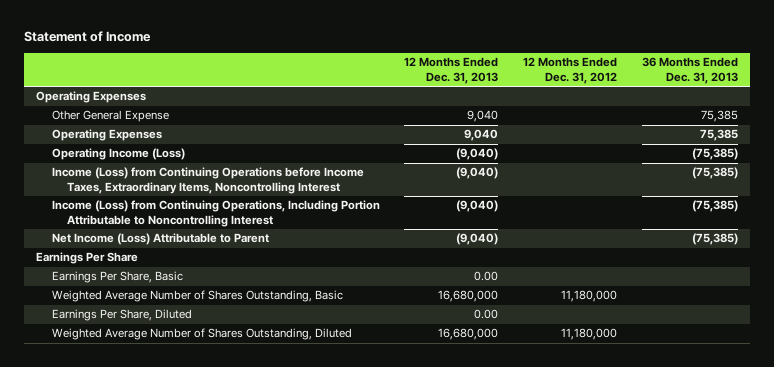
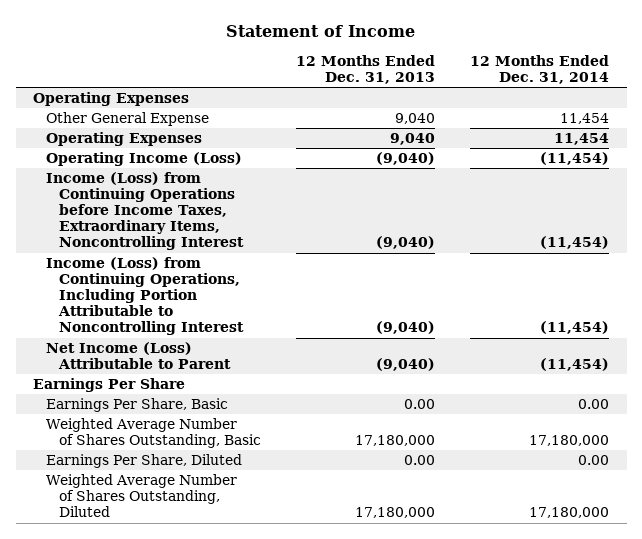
- | 12 Months Ended Dec. 31, 2013 | 12 Months Ended Dec. 31, 2012 | 36 Months Ended Dec. 31, 2013
+ | 12 Months Ended Dec. 31, 2013 | 12 Months Ended Dec. 31, 2014
- Weighted Average Number of Shares Outstanding, Basic | 16,680,000 | 11,180,000 |
+ Weighted Average Number of Shares Outstanding, Basic | 17,180,000 | 17,180,000
- Weighted Average Number of Shares Outstanding, Diluted | 16,680,000 | 11,180,000 |
+ Weighted Average Number of Shares Outstanding, Diluted | 17,180,000 | 17,180,000

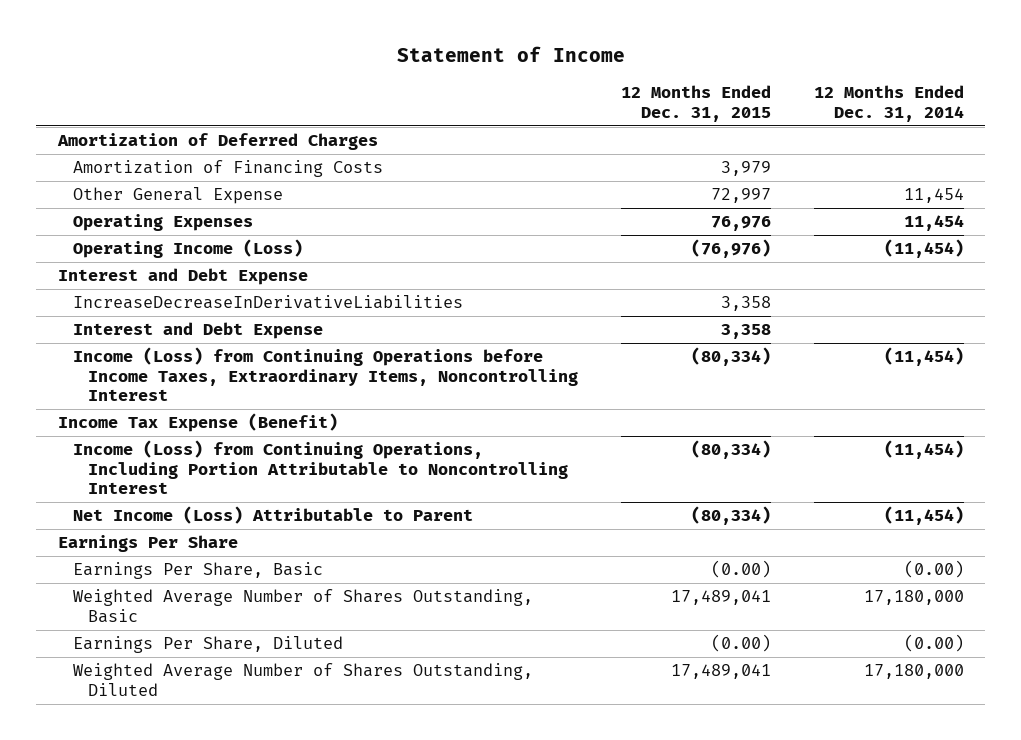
- | 12 Months Ended Dec. 31, 2013 | 12 Months Ended Dec. 31, 2014
+ | 12 Months Ended Dec. 31, 2015 | 12 Months Ended Dec. 31, 2014
- Operating Expenses
+ Amortization of Deferred Charges
+ Amortization of Financing Costs | 3,979 |
+ Interest and Debt Expense
+ IncreaseDecreaseInDerivativeLiabilities | 3,358 |
+ Interest and Debt Expense | 3,358 |
+ Income Tax Expense (Benefit)
- Earnings Per Share, Basic | 0.00 | 0.00
+ Earnings Per Share, Basic | (0.00) | (0.00)
- Earnings Per Share, Diluted | 0.00 | 0.00
+ Earnings Per Share, Diluted | (0.00) | (0.00)

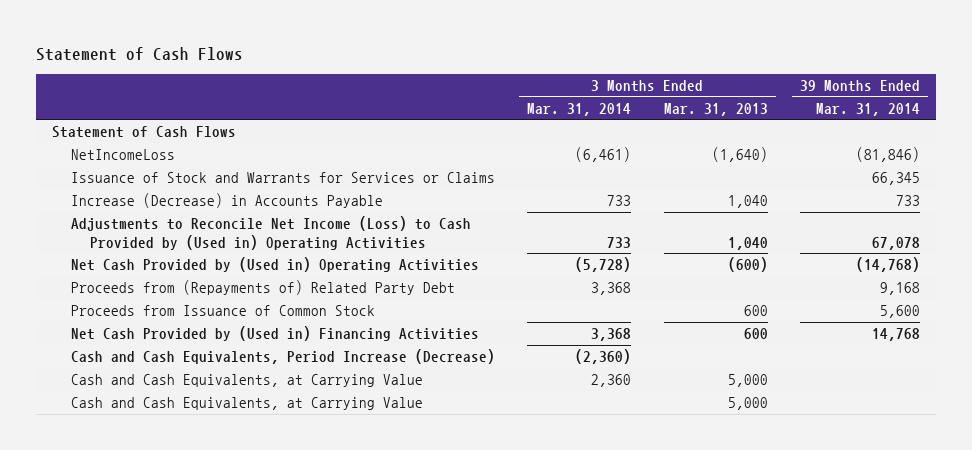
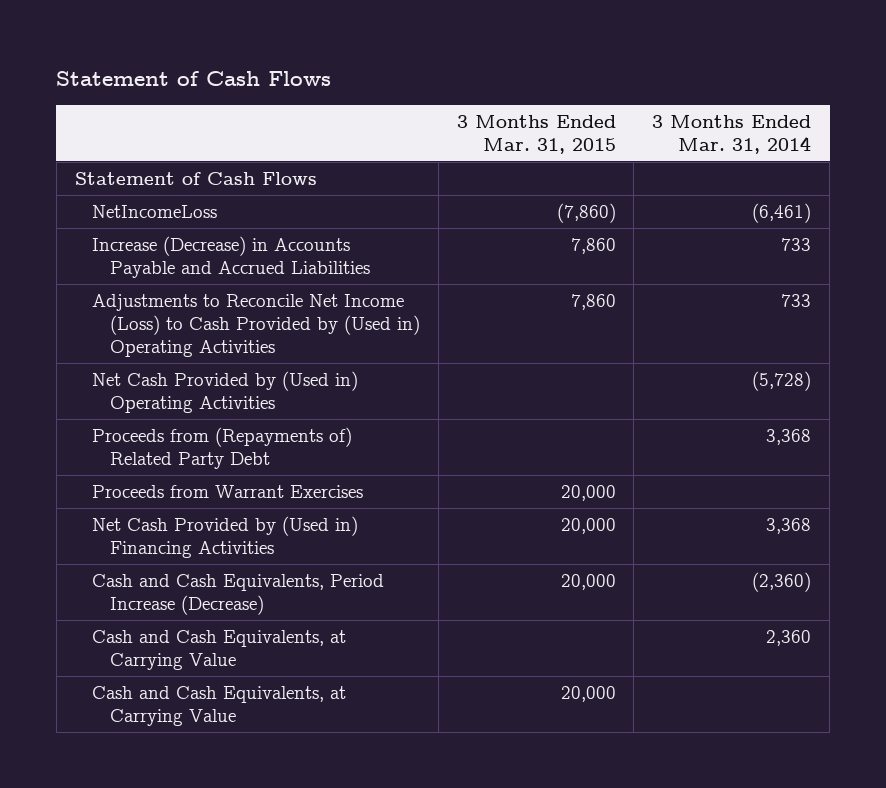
- | 3 Months Ended Mar. 31, 2014 | 3 Months Ended Mar. 31, 2013 | 39 Months Ended Mar. 31, 2014
+ | 3 Months Ended Mar. 31, 2015 | 3 Months Ended Mar. 31, 2014
- Issuance of Stock and Warrants for Services or Claims | | | 66,345
- Increase (Decrease) in Accounts Payable | 733 | 1,040 | 733
+ Increase (Decrease) in Accounts Payable and Accrued Liabilities | 7,860 | 733
- Proceeds from Issuance of Common Stock | | 600 | 5,600
+ Proceeds from Warrant Exercises | 20,000 |

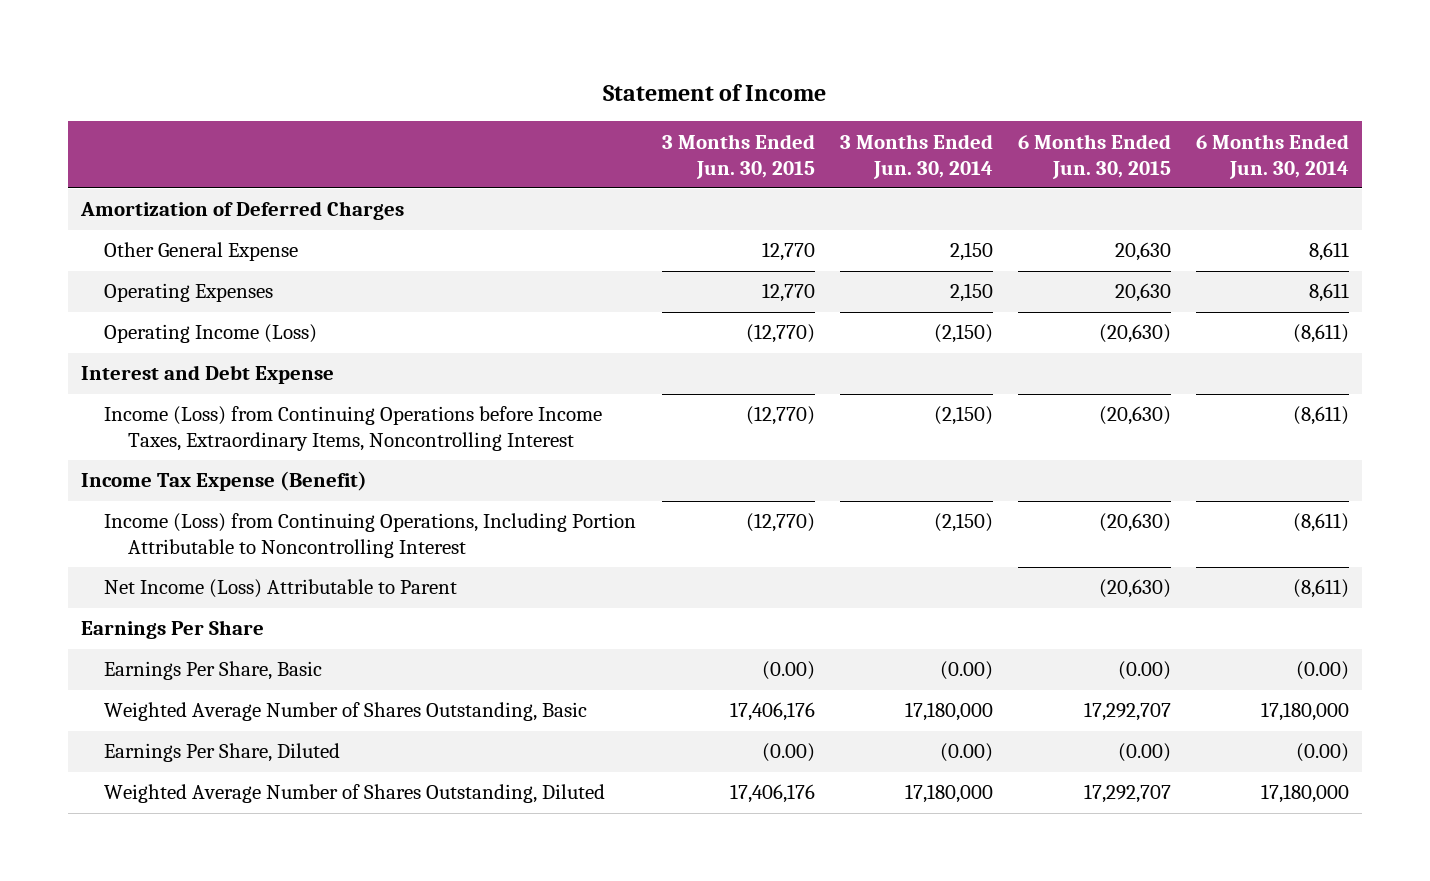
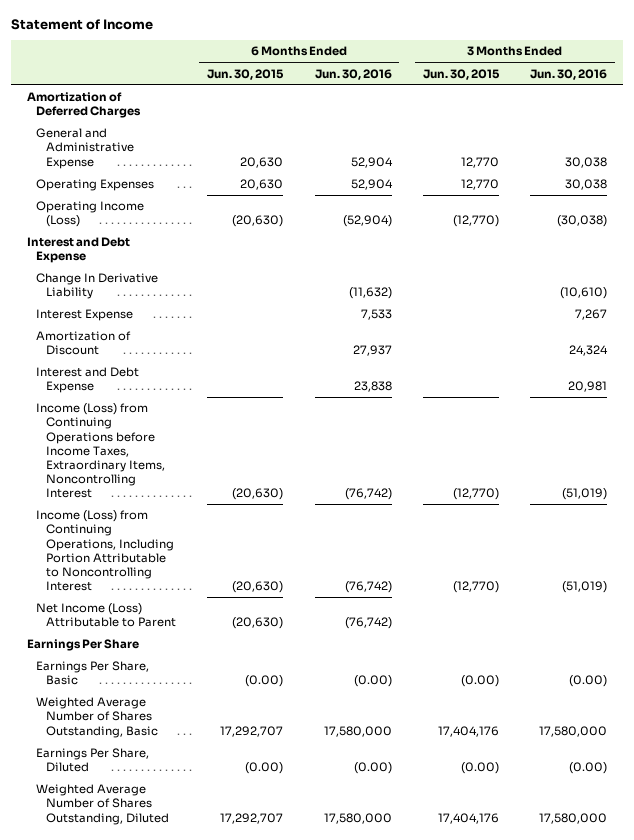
- | 3 Months Ended Jun. 30, 2015 | 3 Months Ended Jun. 30, 2014 | 6 Months Ended Jun. 30, 2015 | 6 Months Ended Jun. 30, 2014
+ | 6 Months Ended Jun. 30, 2015 | 6 Months Ended Jun. 30, 2016 | 3 Months Ended Jun. 30, 2015 | 3 Months Ended Jun. 30, 2016
- Other General Expense | 12,770 | 2,150 | 20,630 | 8,611
+ General and Administrative Expense | 20,630 | 52,904 | 12,770 | 30,038
+ Change In Derivative Liability | | (11,632) | | (10,610)
+ Interest Expense | | 7,533 | | 7,267
+ Amortization of Discount | | 27,937 | | 24,324
+ Interest and Debt Expense | | 23,838 | | 20,981
- Income Tax Expense (Benefit)
- Weighted Average Number of Shares Outstanding, Basic | 17,406,176 | 17,180,000 | 17,292,707 | 17,180,000
+ Weighted Average Number of Shares Outstanding, Basic | 17,292,707 | 17,580,000 | 17,404,176 | 17,580,000
- Weighted Average Number of Shares Outstanding, Diluted | 17,406,176 | 17,180,000 | 17,292,707 | 17,180,000
+ Weighted Average Number of Shares Outstanding, Diluted | 17,292,707 | 17,580,000 | 17,404,176 | 17,580,000

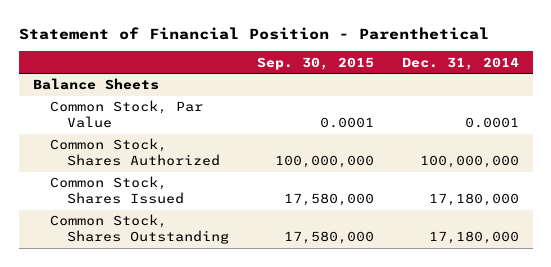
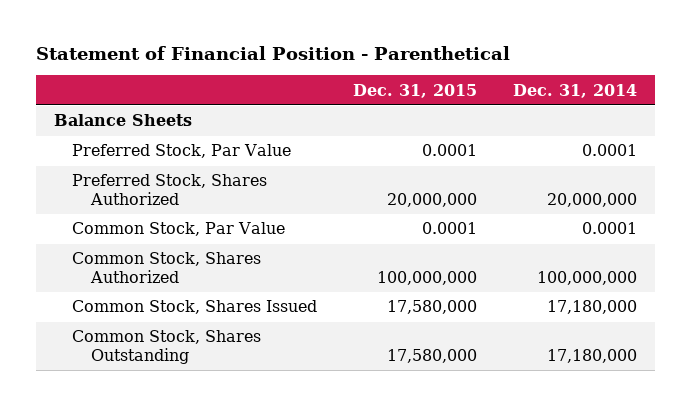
- | Sep. 30, 2015 | Dec. 31, 2014
+ | Dec. 31, 2015 | Dec. 31, 2014
+ Preferred Stock, Par Value | 0.0001 | 0.0001
+ Preferred Stock, Shares Authorized | 20,000,000 | 20,000,000

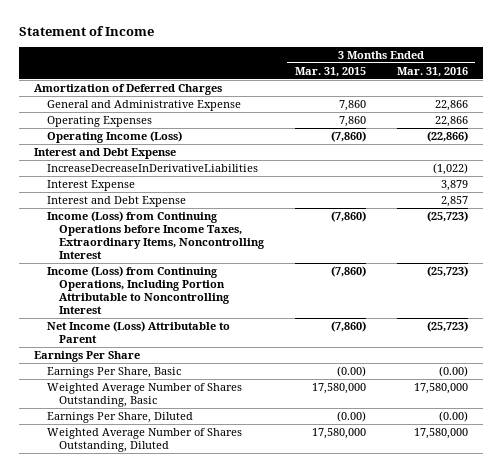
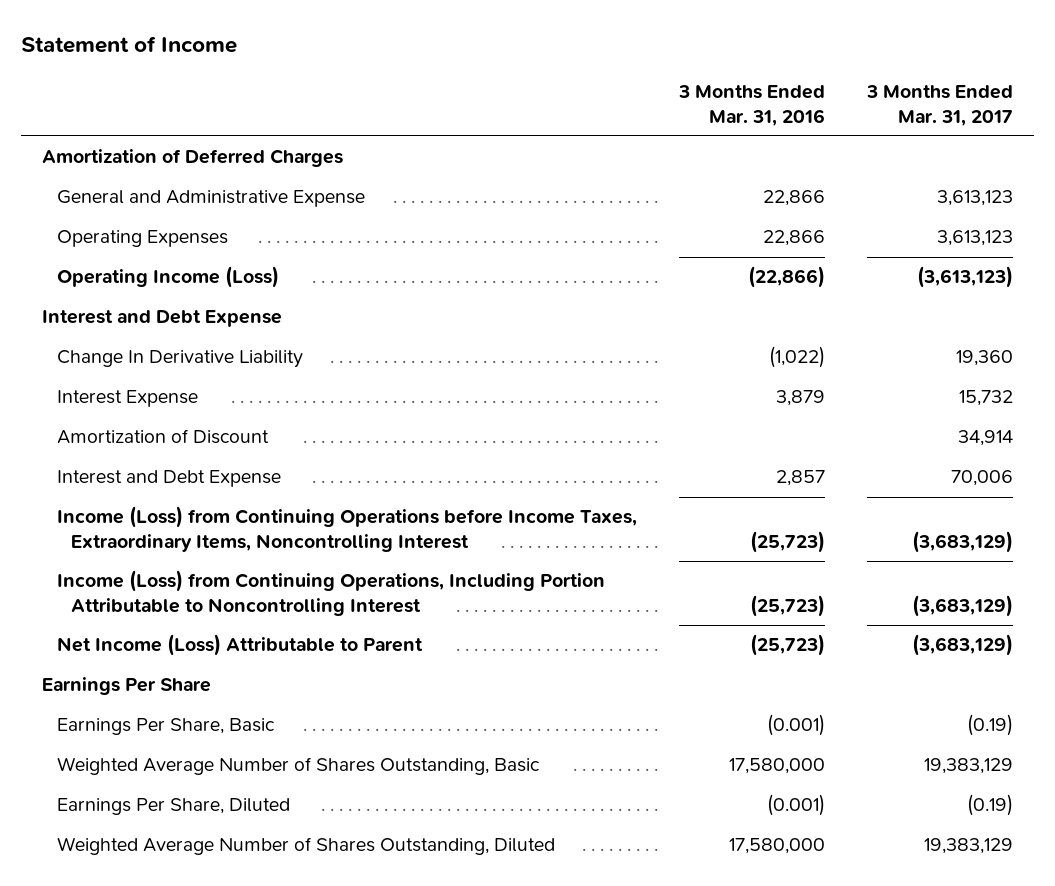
- | 3 Months Ended Mar. 31, 2015 | 3 Months Ended Mar. 31, 2016
+ | 3 Months Ended Mar. 31, 2016 | 3 Months Ended Mar. 31, 2017
- IncreaseDecreaseInDerivativeLiabilities | | (1,022)
+ Change In Derivative Liability | (1,022) | 19,360
+ Amortization of Discount | | 34,914
- Earnings Per Share, Basic | (0.00) | (0.00)
+ Earnings Per Share, Basic | (0.001) | (0.19)
- Earnings Per Share, Diluted | (0.00) | (0.00)
+ Earnings Per Share, Diluted | (0.001) | (0.19)

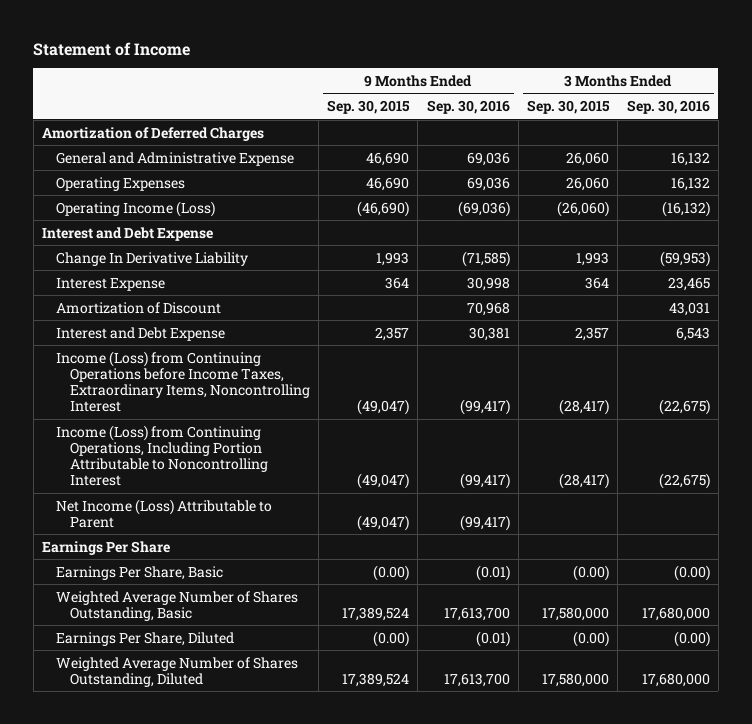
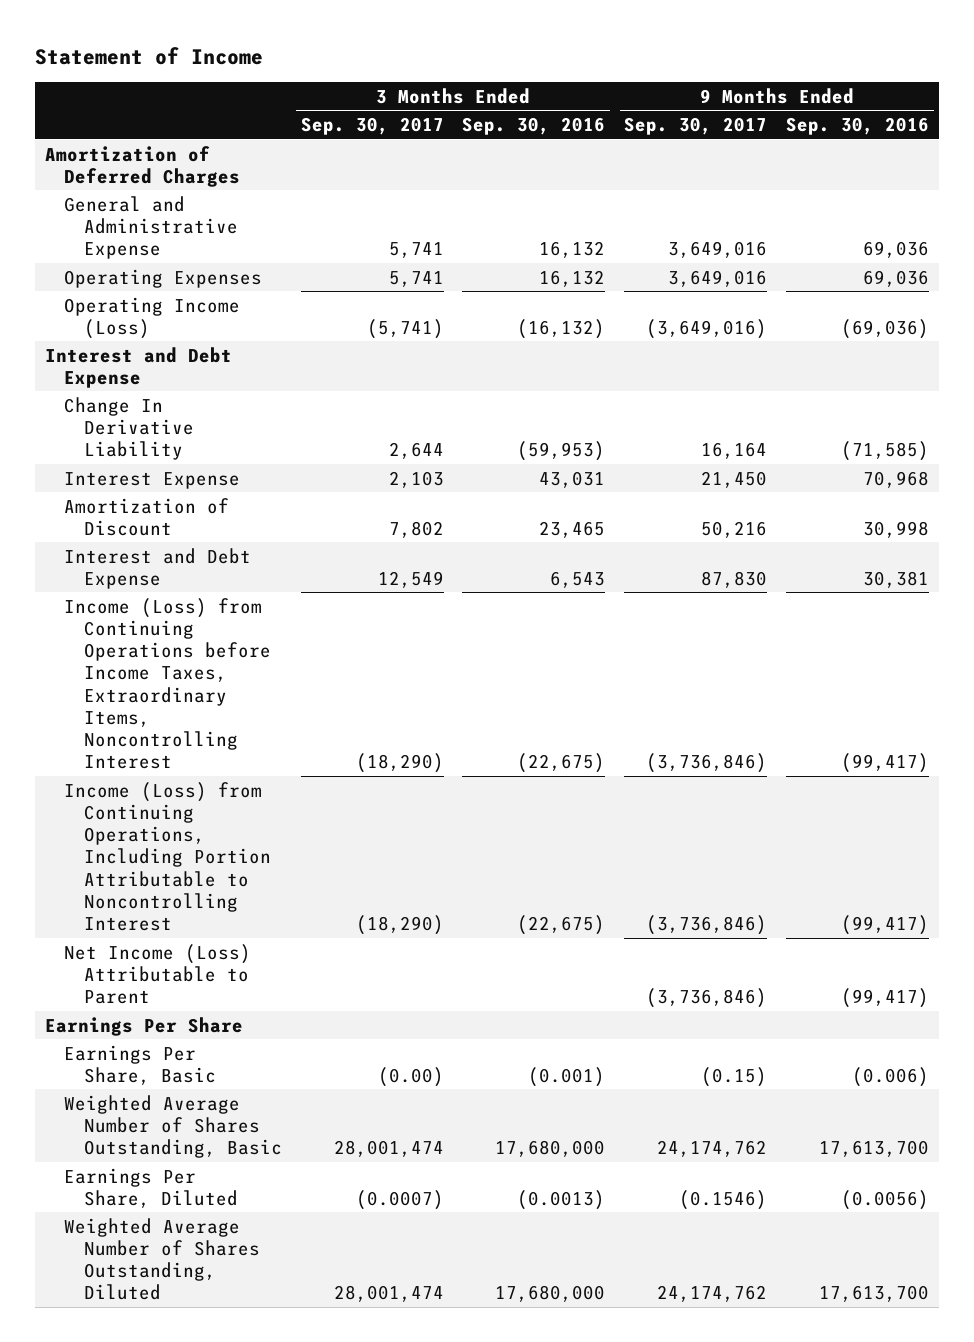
- | 9 Months Ended Sep. 30, 2015 | 9 Months Ended Sep. 30, 2016 | 3 Months Ended Sep. 30, 2015 | 3 Months Ended Sep. 30, 2016
+ | 3 Months Ended Sep. 30, 2017 | 3 Months Ended Sep. 30, 2016 | 9 Months Ended Sep. 30, 2017 | 9 Months Ended Sep. 30, 2016
- Interest Expense | 364 | 30,998 | 364 | 23,465
- Amortization of Discount | | 70,968 | | 43,031
+ Interest Expense | 2,103 | 43,031 | 21,450 | 70,968
+ Amortization of Discount | 7,802 | 23,465 | 50,216 | 30,998
- Earnings Per Share, Basic | (0.00) | (0.01) | (0.00) | (0.00)
+ Earnings Per Share, Basic | (0.00) | (0.001) | (0.15) | (0.006)
- Earnings Per Share, Diluted | (0.00) | (0.01) | (0.00) | (0.00)
+ Earnings Per Share, Diluted | (0.0007) | (0.0013) | (0.1546) | (0.0056)

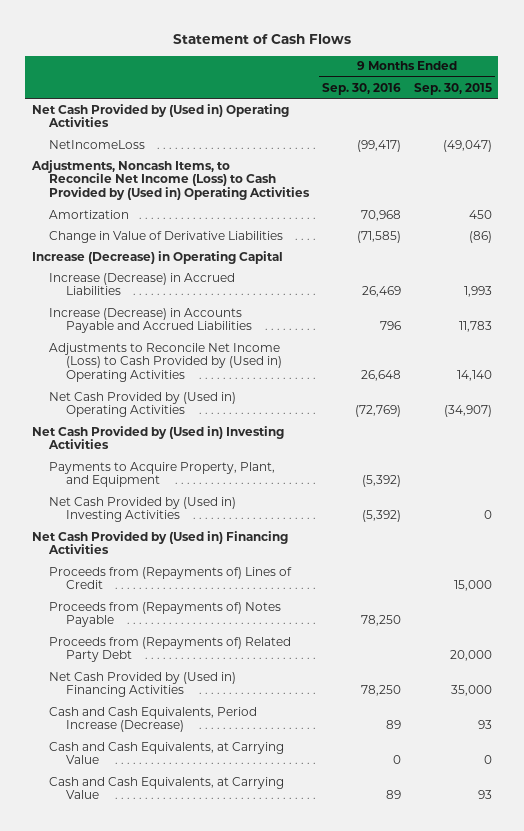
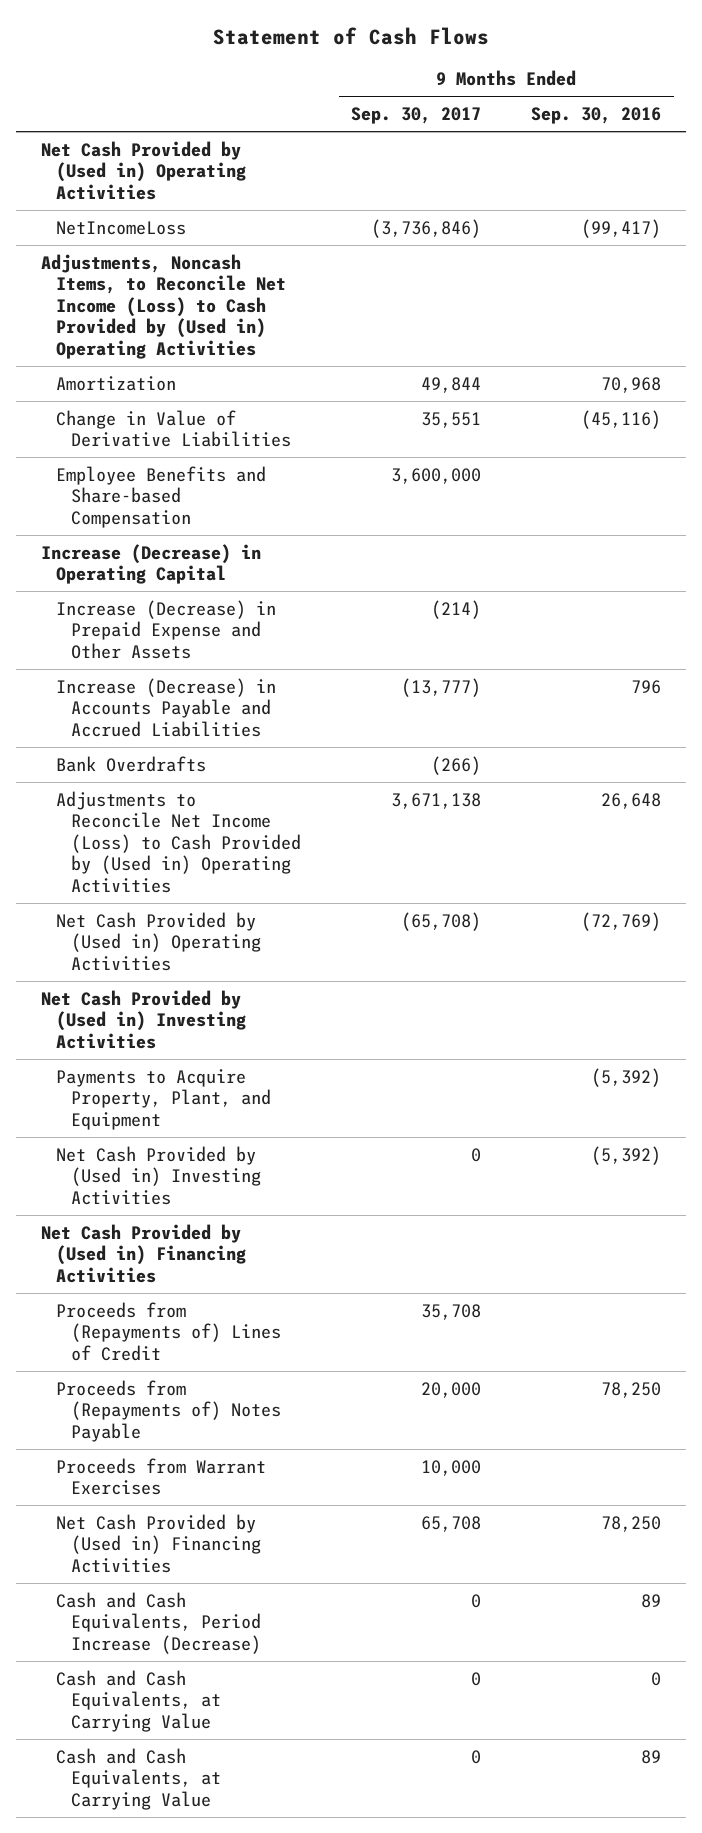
- | 9 Months Ended Sep. 30, 2016 | 9 Months Ended Sep. 30, 2015
+ | 9 Months Ended Sep. 30, 2017 | 9 Months Ended Sep. 30, 2016
- Change in Value of Derivative Liabilities | (71,585) | (86)
+ Change in Value of Derivative Liabilities | 35,551 | (45,116)
+ Employee Benefits and Share-based Compensation | 3,600,000 |
- Increase (Decrease) in Accrued Liabilities | 26,469 | 1,993
+ Increase (Decrease) in Prepaid Expense and Other Assets | (214) |
+ Bank Overdrafts | (266) |
- Proceeds from (Repayments of) Related Party Debt | | 20,000
+ Proceeds from Warrant Exercises | 10,000 |

